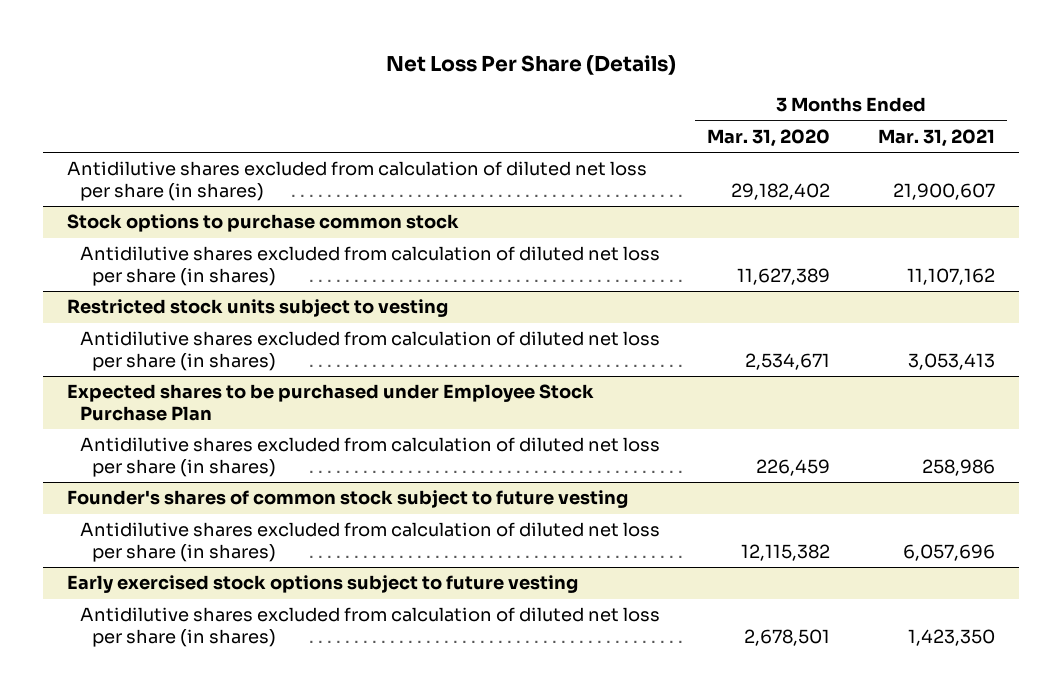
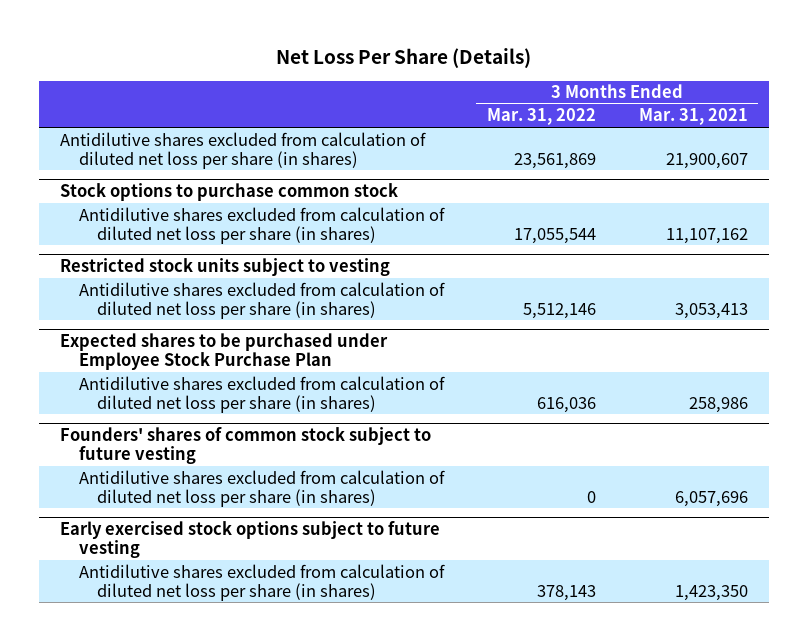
- | 3 Months Ended Mar. 31, 2020 | 3 Months Ended Mar. 31, 2021
+ | 3 Months Ended Mar. 31, 2022 | 3 Months Ended Mar. 31, 2021
- Founder's shares of common stock subject to future vesting
+ Founders' shares of common stock subject to future vesting

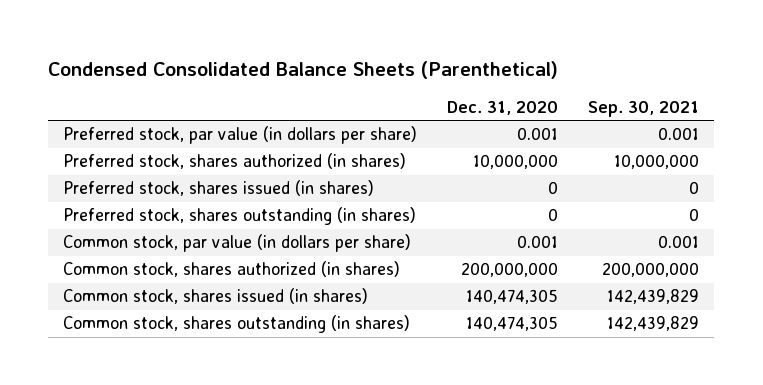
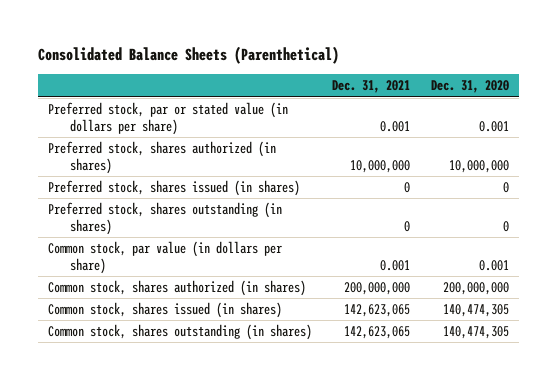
- Condensed Consolidated Balance Sheets (Parenthetical)
+ Consolidated Balance Sheets (Parenthetical)
- | Dec. 31, 2020 | Sep. 30, 2021
+ | Dec. 31, 2021 | Dec. 31, 2020
- Preferred stock, par value (in dollars per share) | 0.001 | 0.001
+ Preferred stock, par or stated value (in dollars per share) | 0.001 | 0.001

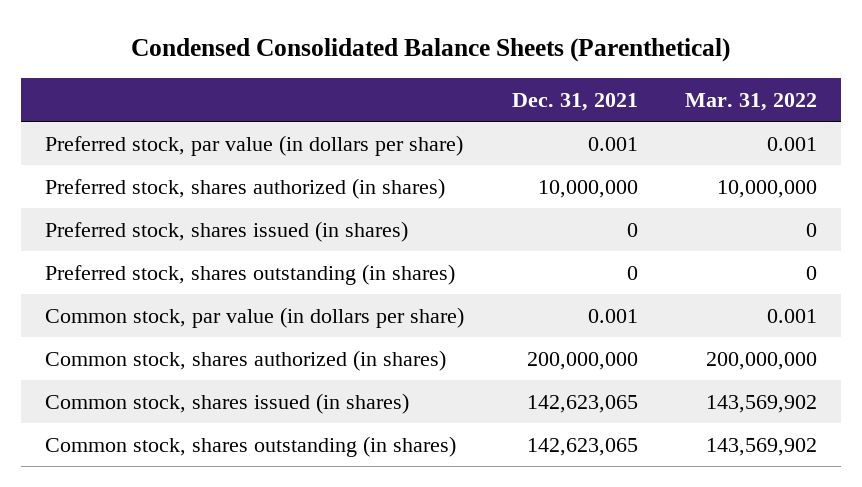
- Consolidated Balance Sheets (Parenthetical)
+ Condensed Consolidated Balance Sheets (Parenthetical)
- | Dec. 31, 2021 | Dec. 31, 2020
+ | Dec. 31, 2021 | Mar. 31, 2022
- Preferred stock, par or stated value (in dollars per share) | 0.001 | 0.001
+ Preferred stock, par value (in dollars per share) | 0.001 | 0.001

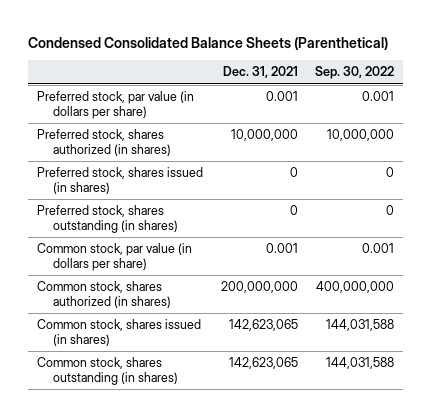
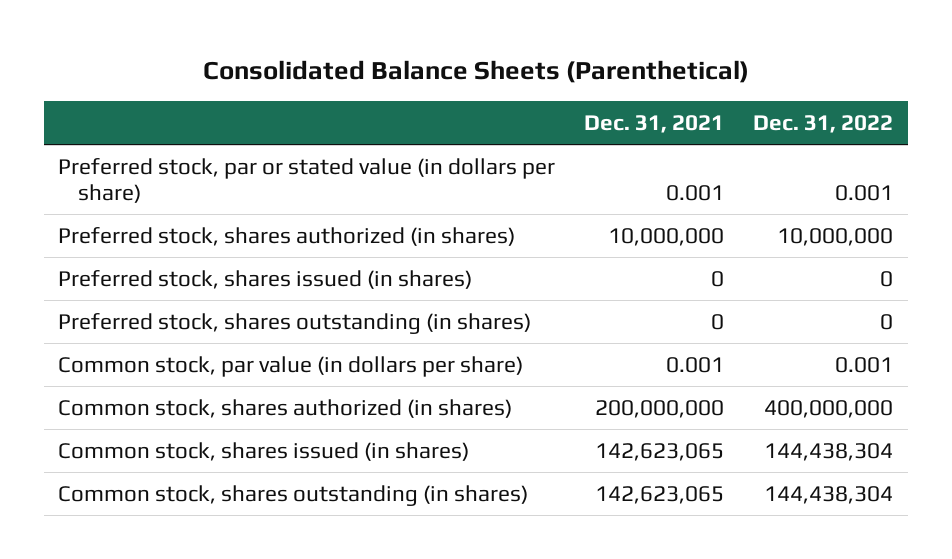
- Condensed Consolidated Balance Sheets (Parenthetical)
+ Consolidated Balance Sheets (Parenthetical)
- | Dec. 31, 2021 | Sep. 30, 2022
+ | Dec. 31, 2021 | Dec. 31, 2022
- Preferred stock, par value (in dollars per share) | 0.001 | 0.001
+ Preferred stock, par or stated value (in dollars per share) | 0.001 | 0.001

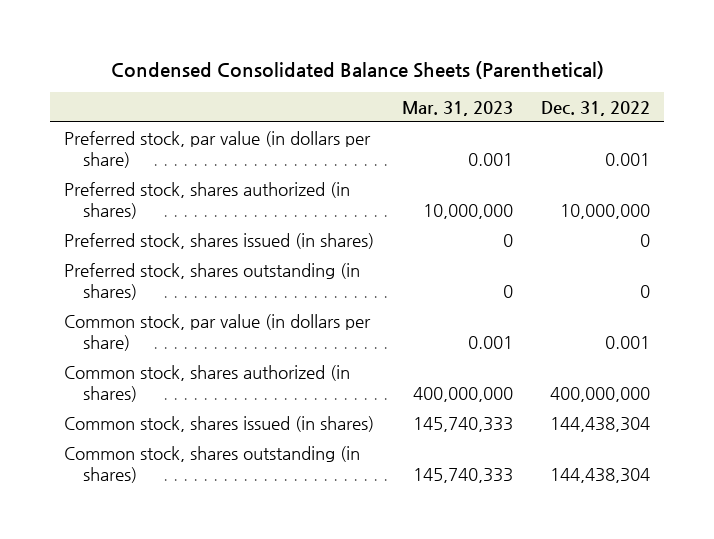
- Consolidated Balance Sheets (Parenthetical)
+ Condensed Consolidated Balance Sheets (Parenthetical)
- | Dec. 31, 2021 | Dec. 31, 2022
+ | Mar. 31, 2023 | Dec. 31, 2022
- Preferred stock, par or stated value (in dollars per share) | 0.001 | 0.001
+ Preferred stock, par value (in dollars per share) | 0.001 | 0.001

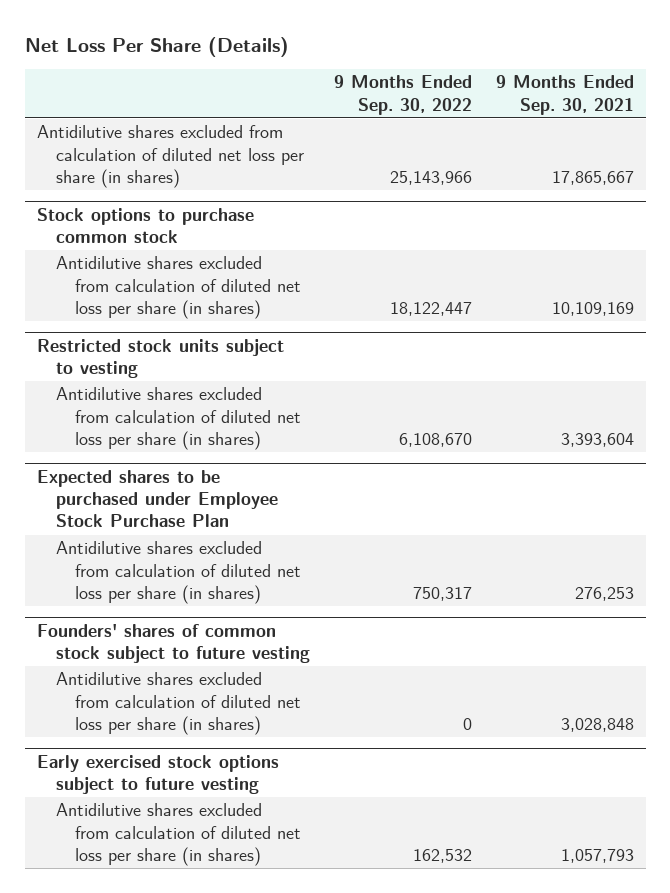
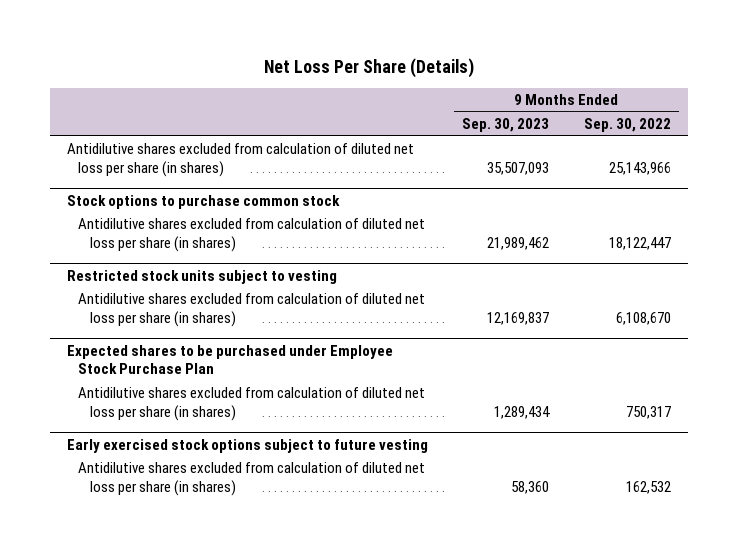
- | 9 Months Ended Sep. 30, 2022 | 9 Months Ended Sep. 30, 2021
+ | 9 Months Ended Sep. 30, 2023 | 9 Months Ended Sep. 30, 2022
- Founders' shares of common stock subject to future vesting
- Antidilutive shares excluded from calculation of diluted net loss per share (in shares) | 0 | 3,028,848

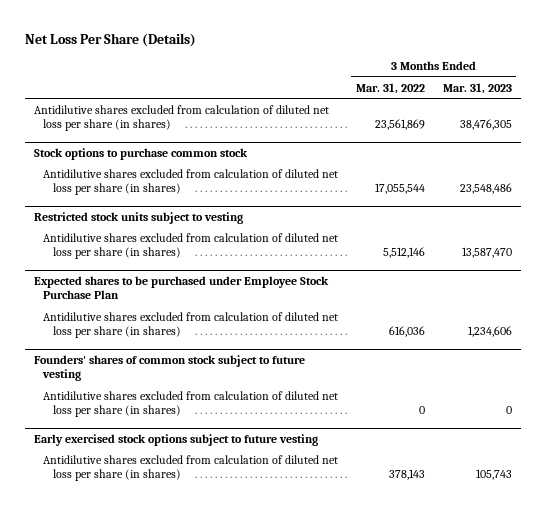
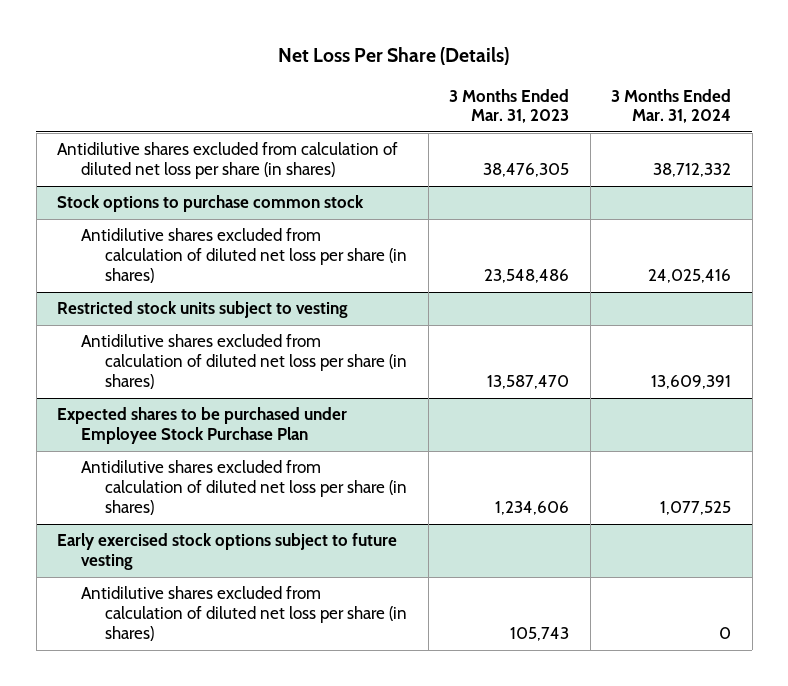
- | 3 Months Ended Mar. 31, 2022 | 3 Months Ended Mar. 31, 2023
+ | 3 Months Ended Mar. 31, 2023 | 3 Months Ended Mar. 31, 2024
- Founders' shares of common stock subject to future vesting
- Antidilutive shares excluded from calculation of diluted net loss per share (in shares) | 0 | 0

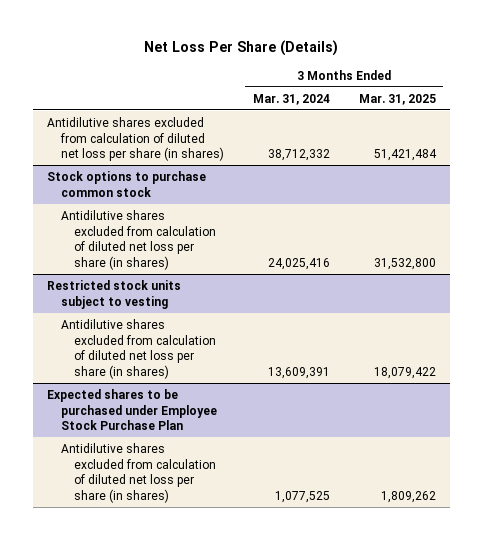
- | 3 Months Ended Mar. 31, 2023 | 3 Months Ended Mar. 31, 2024
+ | 3 Months Ended Mar. 31, 2024 | 3 Months Ended Mar. 31, 2025
- Early exercised stock options subject to future vesting
- Antidilutive shares excluded from calculation of diluted net loss per share (in shares) | 105,743 | 0

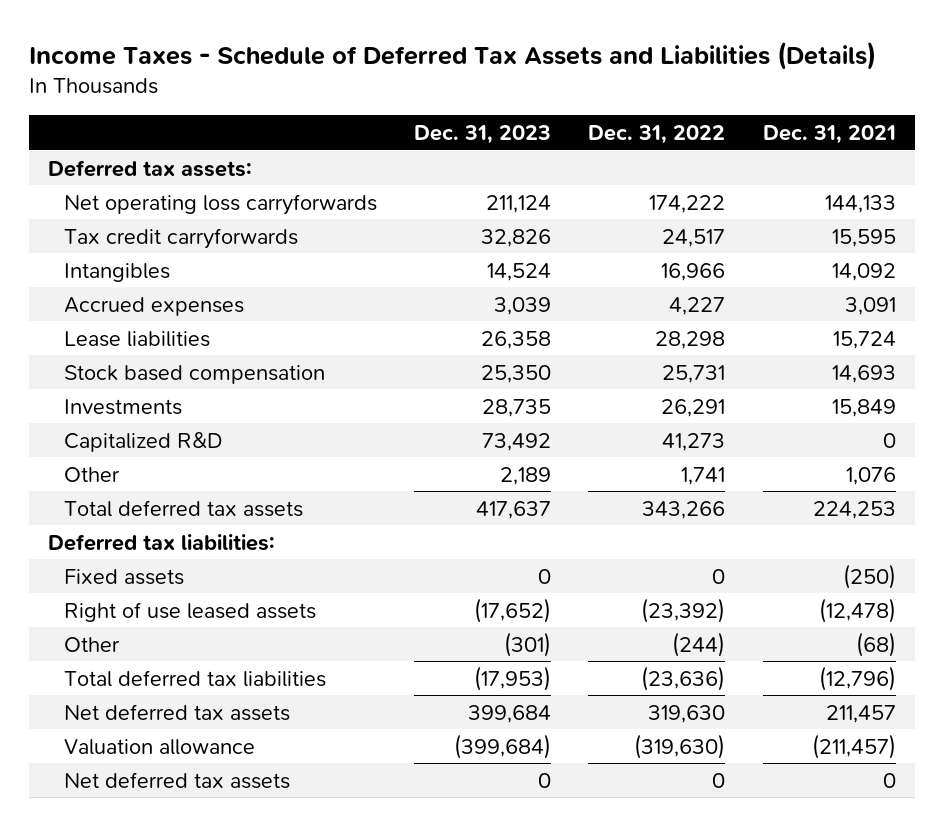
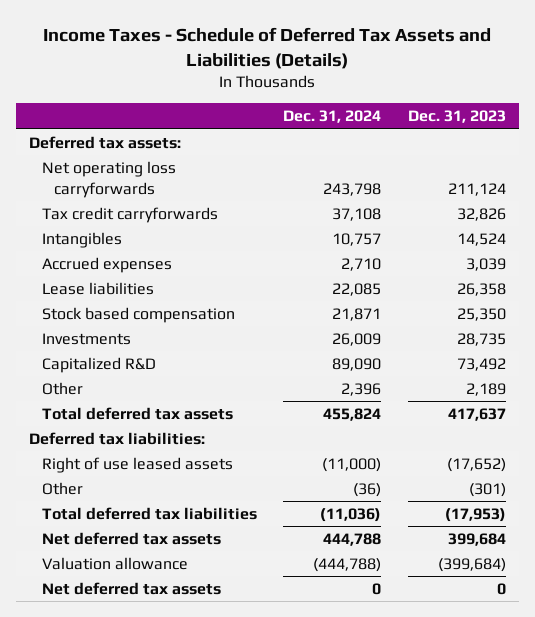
- | Dec. 31, 2023 | Dec. 31, 2022 | Dec. 31, 2021
+ | Dec. 31, 2024 | Dec. 31, 2023
- Fixed assets | 0 | 0 | (250)

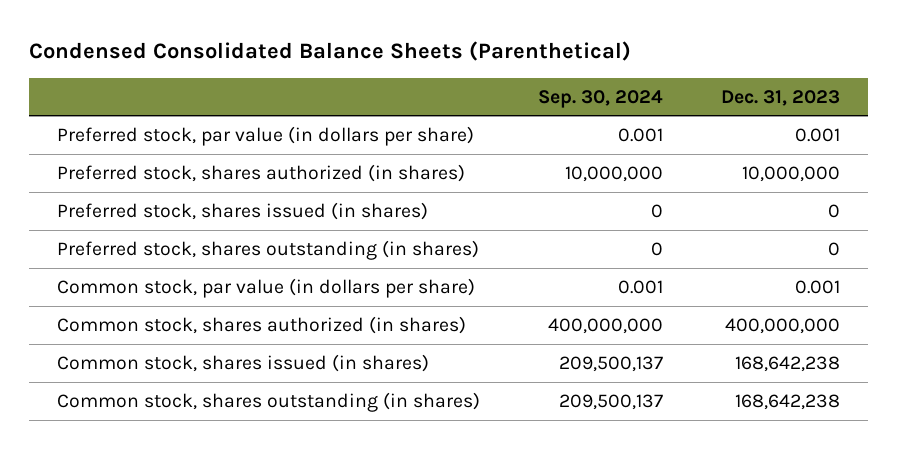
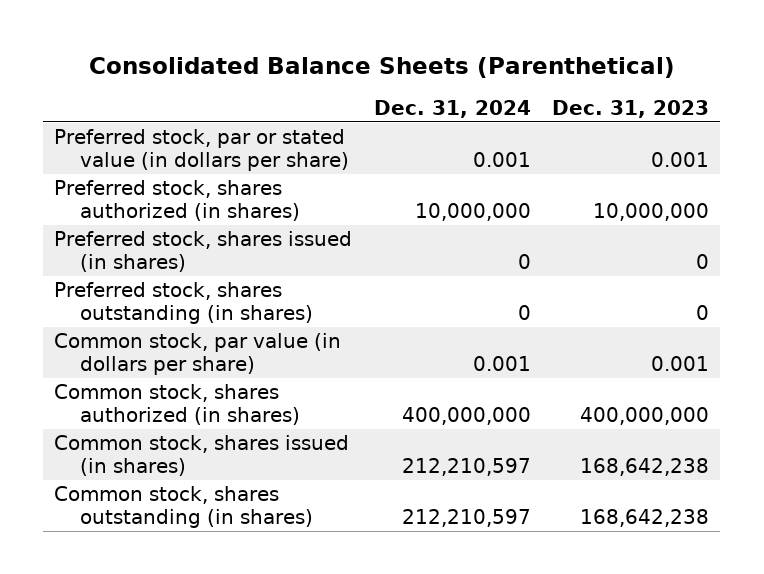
- Condensed Consolidated Balance Sheets (Parenthetical)
+ Consolidated Balance Sheets (Parenthetical)
- | Sep. 30, 2024 | Dec. 31, 2023
+ | Dec. 31, 2024 | Dec. 31, 2023
- Preferred stock, par value (in dollars per share) | 0.001 | 0.001
+ Preferred stock, par or stated value (in dollars per share) | 0.001 | 0.001

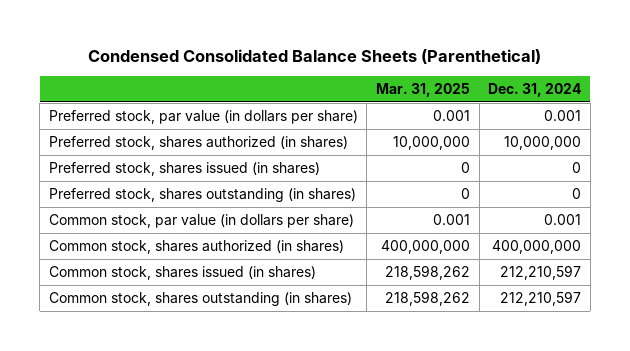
- Consolidated Balance Sheets (Parenthetical)
+ Condensed Consolidated Balance Sheets (Parenthetical)
- | Dec. 31, 2024 | Dec. 31, 2023
+ | Mar. 31, 2025 | Dec. 31, 2024
- Preferred stock, par or stated value (in dollars per share) | 0.001 | 0.001
+ Preferred stock, par value (in dollars per share) | 0.001 | 0.001

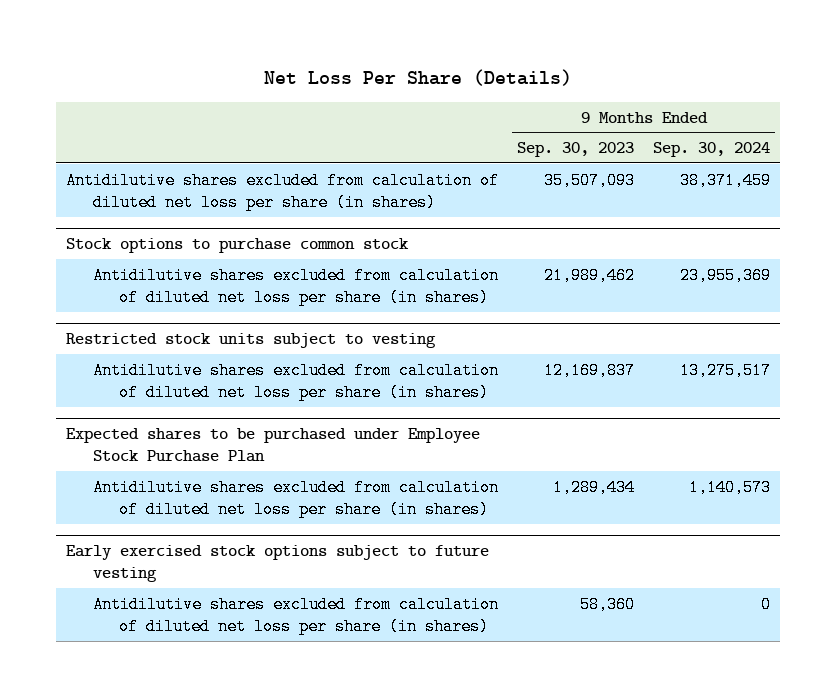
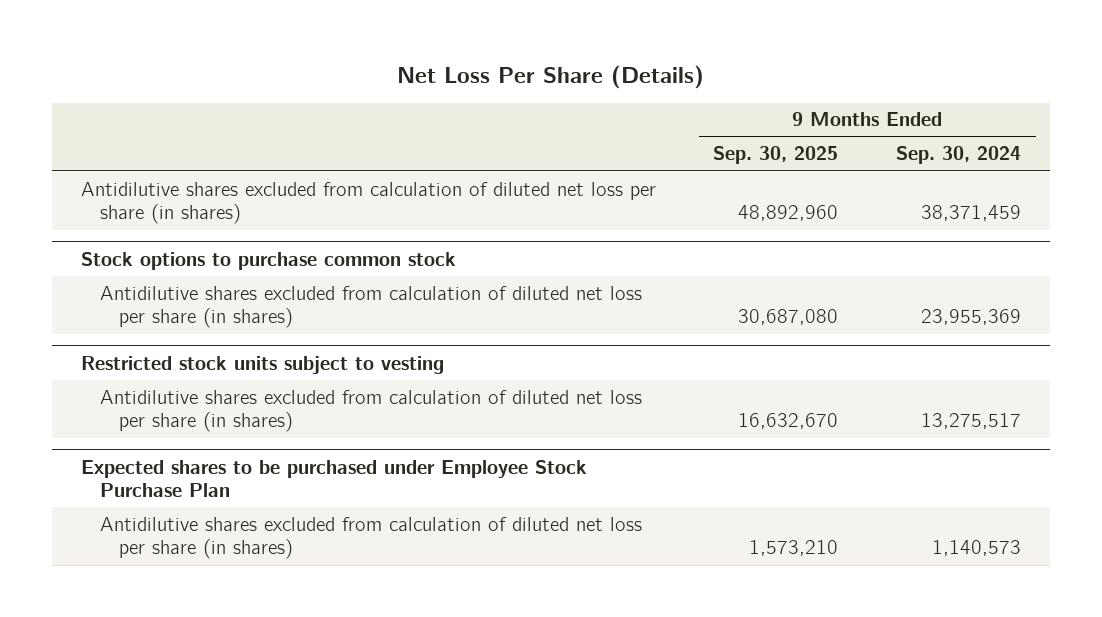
- | 9 Months Ended Sep. 30, 2023 | 9 Months Ended Sep. 30, 2024
+ | 9 Months Ended Sep. 30, 2025 | 9 Months Ended Sep. 30, 2024
- Early exercised stock options subject to future vesting
- Antidilutive shares excluded from calculation of diluted net loss per share (in shares) | 58,360 | 0

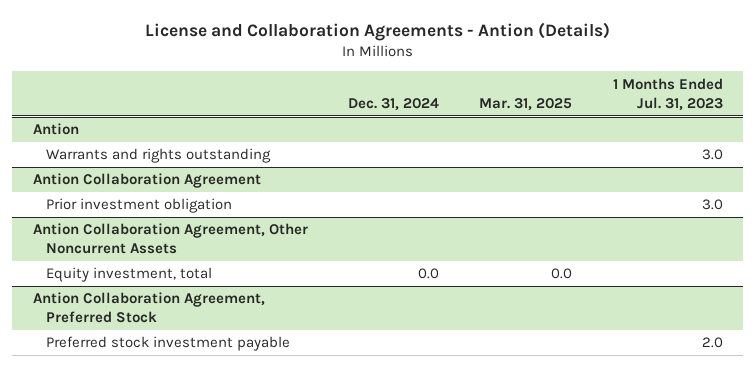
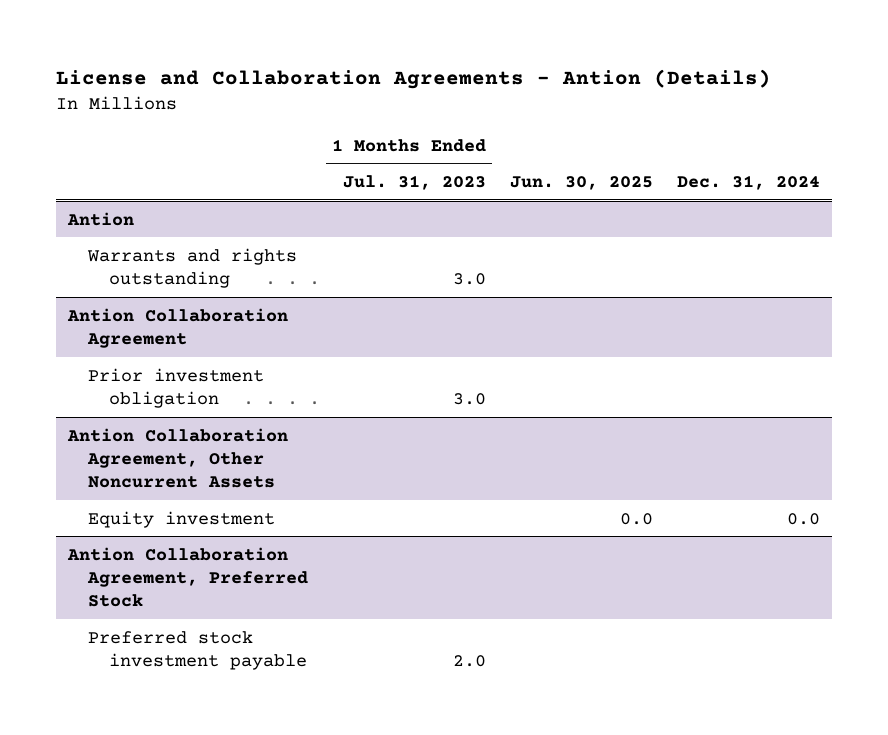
- | Dec. 31, 2024 | Mar. 31, 2025 | 1 Months Ended Jul. 31, 2023
+ | 1 Months Ended Jul. 31, 2023 | Jun. 30, 2025 | Dec. 31, 2024
@ Antion Collaboration Agreement, Other Noncurrent Assets
- Equity investment, total | 0.0 | 0.0 |
+ Equity investment | | 0.0 | 0.0

